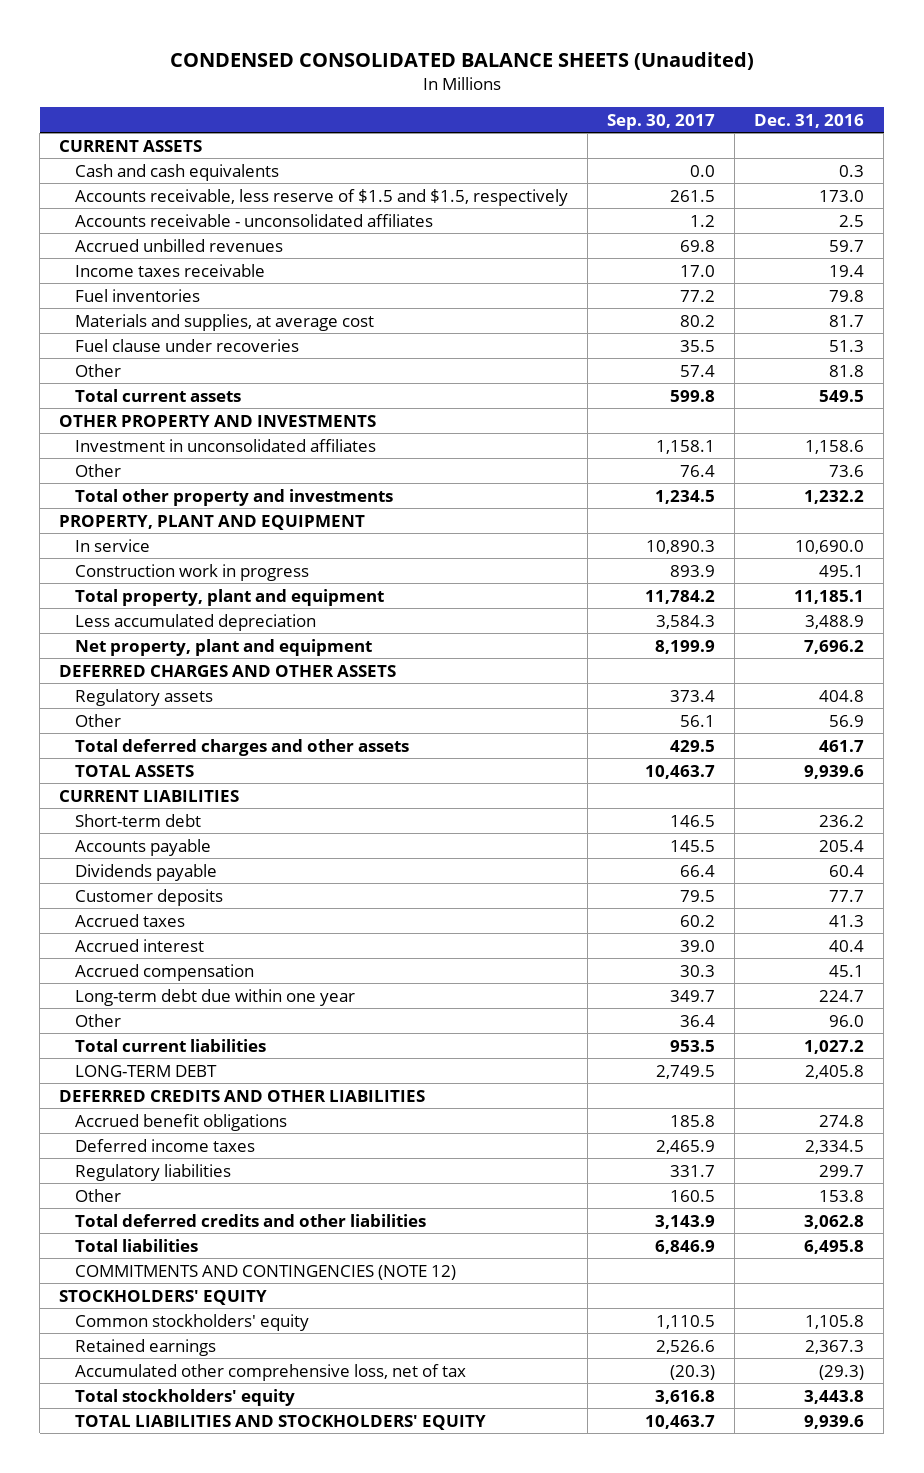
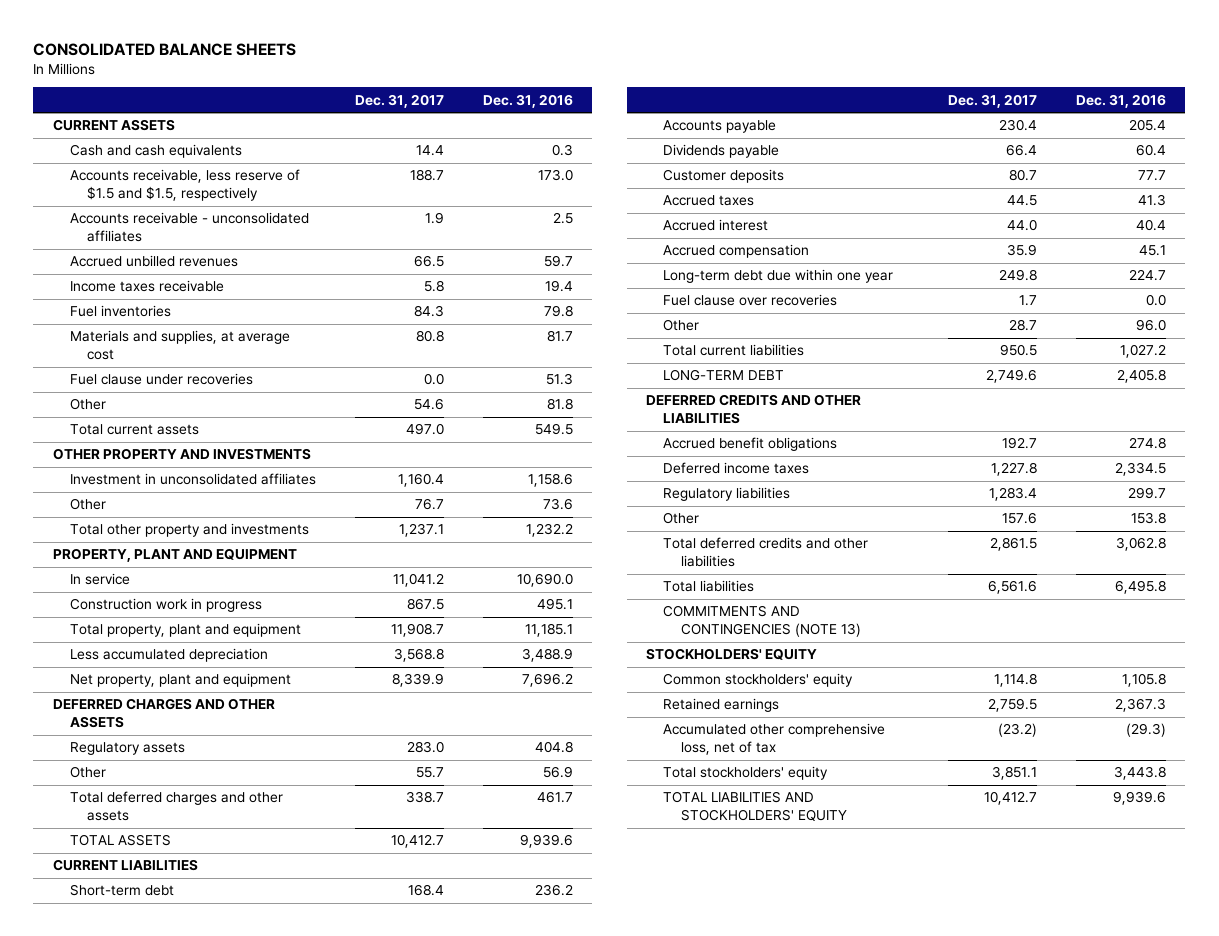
- CONDENSED CONSOLIDATED BALANCE SHEETS (Unaudited)
+ CONSOLIDATED BALANCE SHEETS
- | Sep. 30, 2017 | Dec. 31, 2016
+ | Dec. 31, 2017 | Dec. 31, 2016
+ Fuel clause over recoveries | 1.7 | 0.0
- COMMITMENTS AND CONTINGENCIES (NOTE 12)
+ COMMITMENTS AND CONTINGENCIES (NOTE 13)

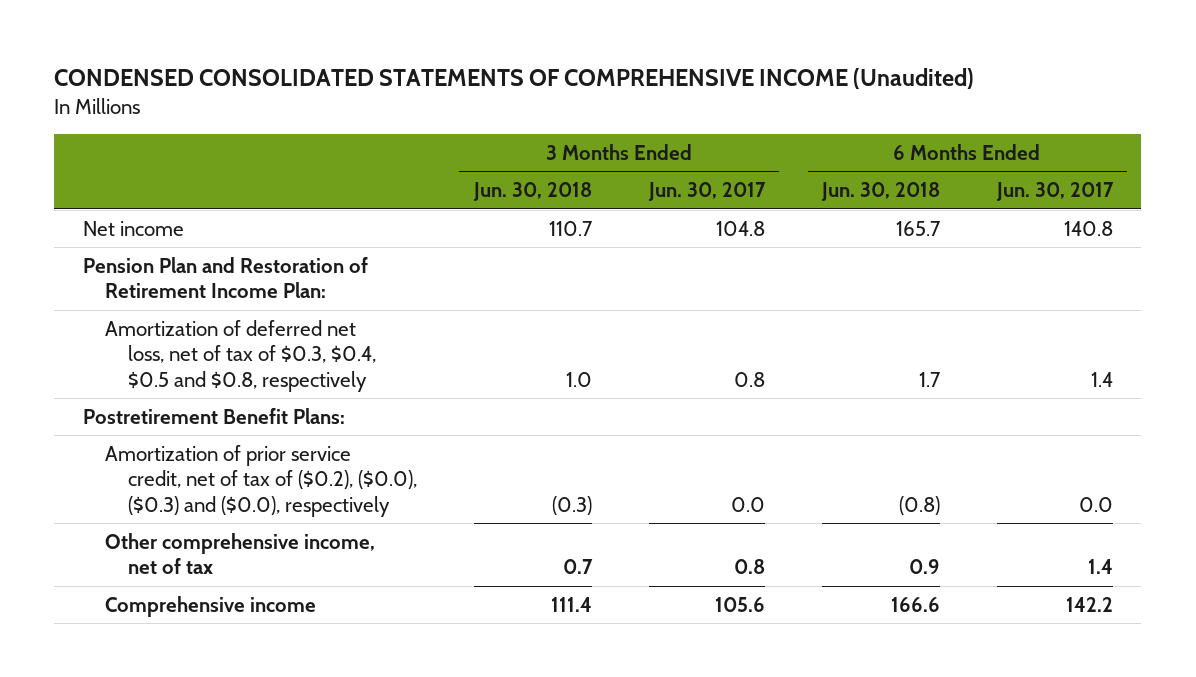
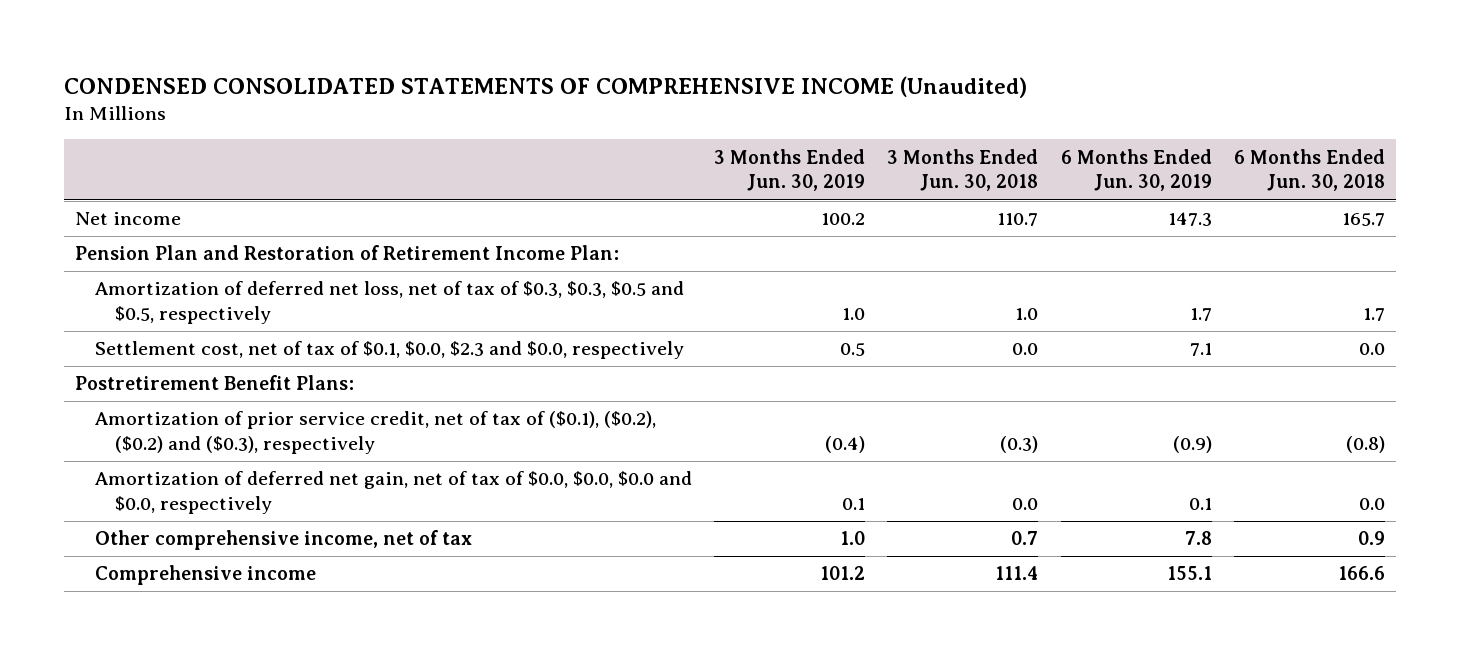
- | 3 Months Ended Jun. 30, 2018 | 3 Months Ended Jun. 30, 2017 | 6 Months Ended Jun. 30, 2018 | 6 Months Ended Jun. 30, 2017
+ | 3 Months Ended Jun. 30, 2019 | 3 Months Ended Jun. 30, 2018 | 6 Months Ended Jun. 30, 2019 | 6 Months Ended Jun. 30, 2018
- Amortization of deferred net loss, net of tax of $0.3, $0.4, $0.5 and $0.8, respectively | 1.0 | 0.8 | 1.7 | 1.4
+ Amortization of deferred net loss, net of tax of $0.3, $0.3, $0.5 and $0.5, respectively | 1.0 | 1.0 | 1.7 | 1.7
+ Settlement cost, net of tax of $0.1, $0.0, $2.3 and $0.0, respectively | 0.5 | 0.0 | 7.1 | 0.0
- Amortization of prior service credit, net of tax of ($0.2), ($0.0), ($0.3) and ($0.0), respectively | (0.3) | 0.0 | (0.8) | 0.0
+ Amortization of prior service credit, net of tax of ($0.1), ($0.2), ($0.2) and ($0.3), respectively | (0.4) | (0.3) | (0.9) | (0.8)
+ Amortization of deferred net gain, net of tax of $0.0, $0.0, $0.0 and $0.0, respectively | 0.1 | 0.0 | 0.1 | 0.0

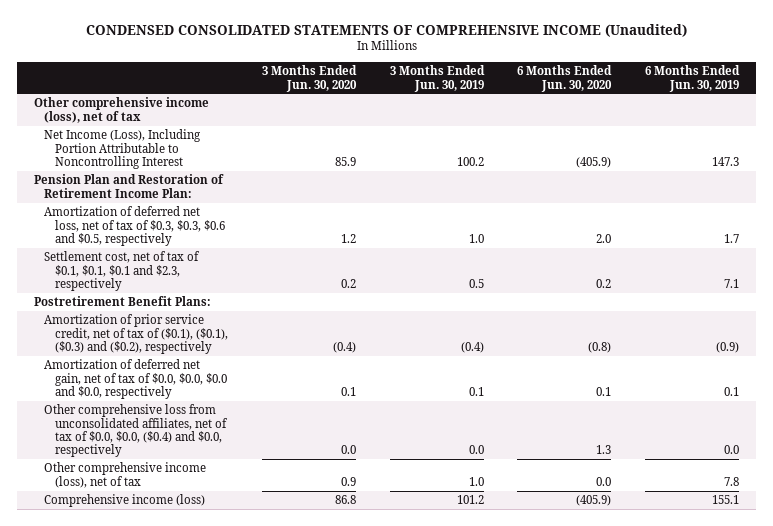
- | 3 Months Ended Jun. 30, 2019 | 3 Months Ended Jun. 30, 2018 | 6 Months Ended Jun. 30, 2019 | 6 Months Ended Jun. 30, 2018
+ | 3 Months Ended Jun. 30, 2020 | 3 Months Ended Jun. 30, 2019 | 6 Months Ended Jun. 30, 2020 | 6 Months Ended Jun. 30, 2019
- Net income | 100.2 | 110.7 | 147.3 | 165.7
+ Other comprehensive income (loss), net of tax
+ Net Income (Loss), Including Portion Attributable to Noncontrolling Interest | 85.9 | 100.2 | (405.9) | 147.3
- Amortization of deferred net loss, net of tax of $0.3, $0.3, $0.5 and $0.5, respectively | 1.0 | 1.0 | 1.7 | 1.7
- Settlement cost, net of tax of $0.1, $0.0, $2.3 and $0.0, respectively | 0.5 | 0.0 | 7.1 | 0.0
+ Amortization of deferred net loss, net of tax of $0.3, $0.3, $0.6 and $0.5, respectively | 1.2 | 1.0 | 2.0 | 1.7
+ Settlement cost, net of tax of $0.1, $0.1, $0.1 and $2.3, respectively | 0.2 | 0.5 | 0.2 | 7.1
- Amortization of prior service credit, net of tax of ($0.1), ($0.2), ($0.2) and ($0.3), respectively | (0.4) | (0.3) | (0.9) | (0.8)
+ Amortization of prior service credit, net of tax of ($0.1), ($0.1), ($0.3) and ($0.2), respectively | (0.4) | (0.4) | (0.8) | (0.9)
- Other comprehensive income, net of tax | 1.0 | 0.7 | 7.8 | 0.9
- Comprehensive income | 101.2 | 111.4 | 155.1 | 166.6
+ Other comprehensive loss from unconsolidated affiliates, net of tax of $0.0, $0.0, ($0.4) and $0.0, respectively | 0.0 | 0.0 | 1.3 | 0.0
+ Other comprehensive income (loss), net of tax | 0.9 | 1.0 | 0.0 | 7.8
+ Comprehensive income (loss) | 86.8 | 101.2 | (405.9) | 155.1

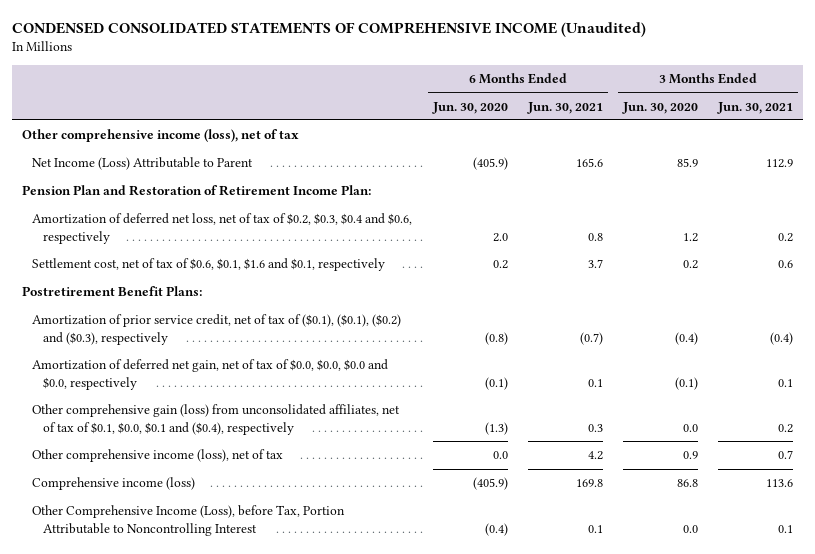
- | 3 Months Ended Jun. 30, 2020 | 3 Months Ended Jun. 30, 2019 | 6 Months Ended Jun. 30, 2020 | 6 Months Ended Jun. 30, 2019
+ | 6 Months Ended Jun. 30, 2020 | 6 Months Ended Jun. 30, 2021 | 3 Months Ended Jun. 30, 2020 | 3 Months Ended Jun. 30, 2021
- Net Income (Loss), Including Portion Attributable to Noncontrolling Interest | 85.9 | 100.2 | (405.9) | 147.3
+ Net Income (Loss) Attributable to Parent | (405.9) | 165.6 | 85.9 | 112.9
- Amortization of deferred net loss, net of tax of $0.3, $0.3, $0.6 and $0.5, respectively | 1.2 | 1.0 | 2.0 | 1.7
- Settlement cost, net of tax of $0.1, $0.1, $0.1 and $2.3, respectively | 0.2 | 0.5 | 0.2 | 7.1
+ Amortization of deferred net loss, net of tax of $0.2, $0.3, $0.4 and $0.6, respectively | 2.0 | 0.8 | 1.2 | 0.2
+ Settlement cost, net of tax of $0.6, $0.1, $1.6 and $0.1, respectively | 0.2 | 3.7 | 0.2 | 0.6
- Amortization of prior service credit, net of tax of ($0.1), ($0.1), ($0.3) and ($0.2), respectively | (0.4) | (0.4) | (0.8) | (0.9)
- Amortization of deferred net gain, net of tax of $0.0, $0.0, $0.0 and $0.0, respectively | 0.1 | 0.1 | 0.1 | 0.1
- Other comprehensive loss from unconsolidated affiliates, net of tax of $0.0, $0.0, ($0.4) and $0.0, respectively | 0.0 | 0.0 | 1.3 | 0.0
+ Amortization of prior service credit, net of tax of ($0.1), ($0.1), ($0.2) and ($0.3), respectively | (0.8) | (0.7) | (0.4) | (0.4)
+ Amortization of deferred net gain, net of tax of $0.0, $0.0, $0.0 and $0.0, respectively | (0.1) | 0.1 | (0.1) | 0.1
+ Other comprehensive gain (loss) from unconsolidated affiliates, net of tax of $0.1, $0.0, $0.1 and ($0.4), respectively | (1.3) | 0.3 | 0.0 | 0.2
+ Other Comprehensive Income (Loss), before Tax, Portion Attributable to Noncontrolling Interest | (0.4) | 0.1 | 0.0 | 0.1

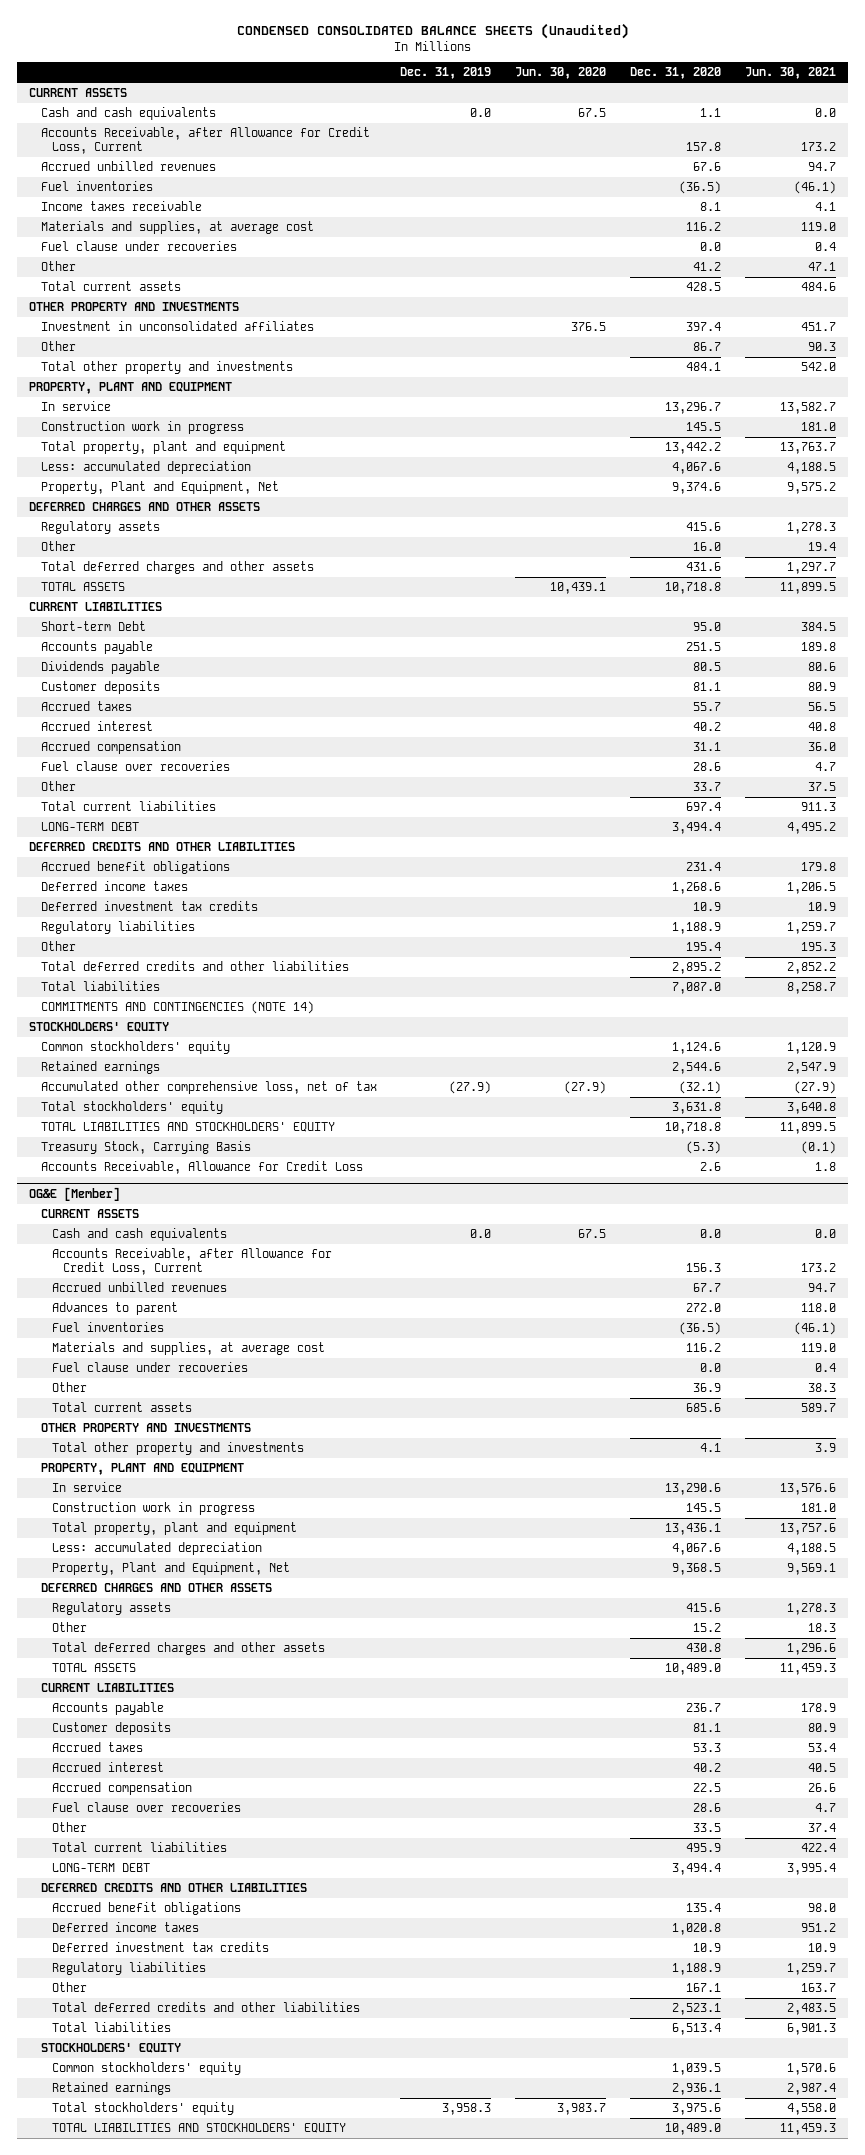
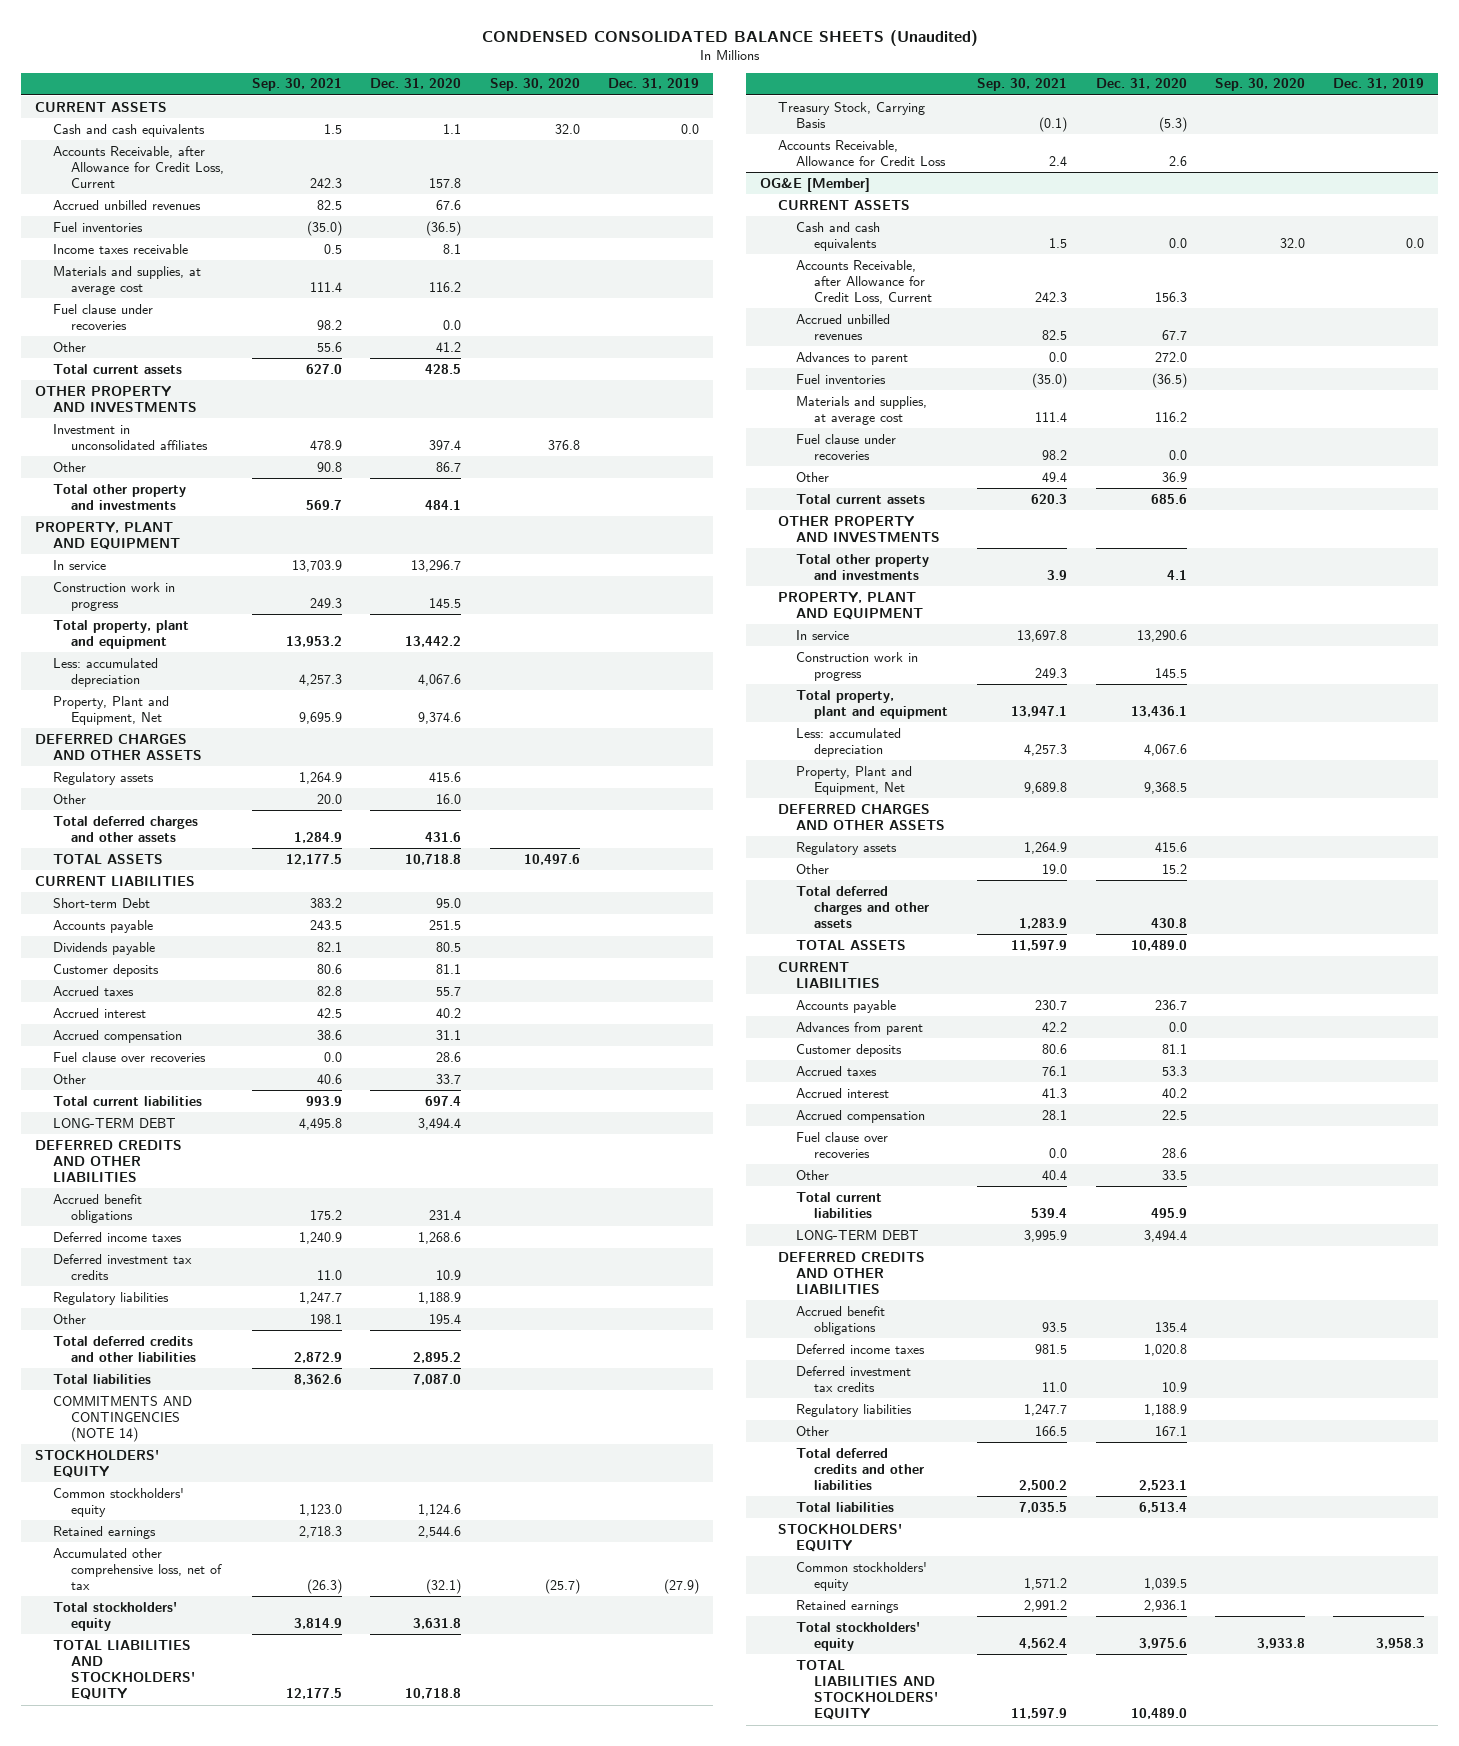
- | Dec. 31, 2019 | Jun. 30, 2020 | Dec. 31, 2020 | Jun. 30, 2021
+ | Sep. 30, 2021 | Dec. 31, 2020 | Sep. 30, 2020 | Dec. 31, 2019
@ OG&E [Member]
+ Advances from parent | 42.2 | 0.0 | |

